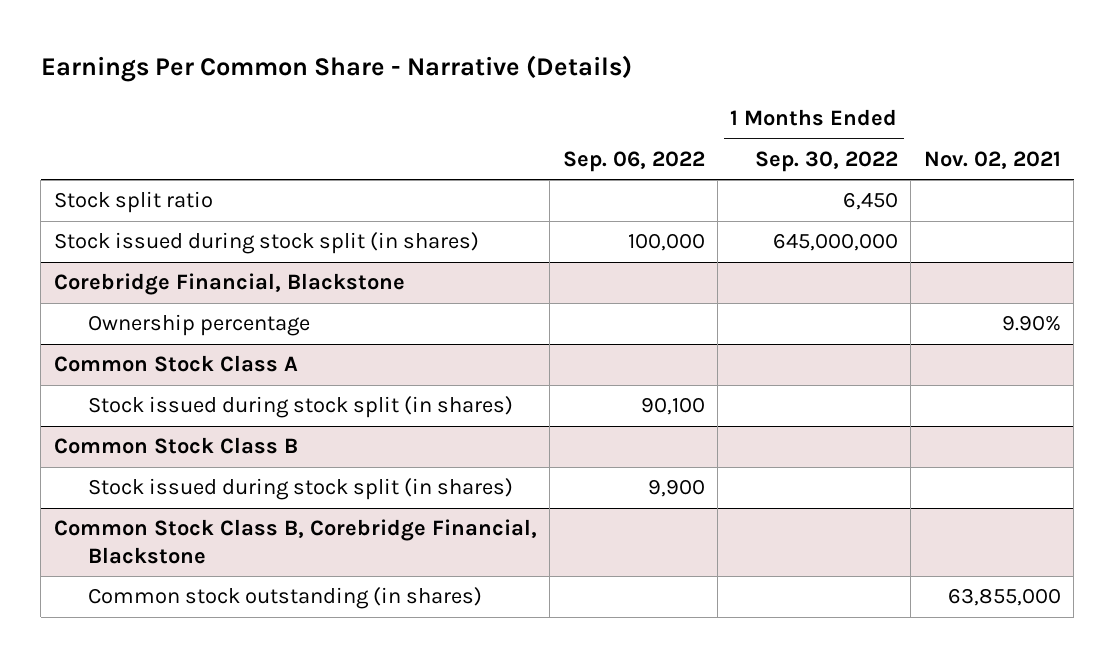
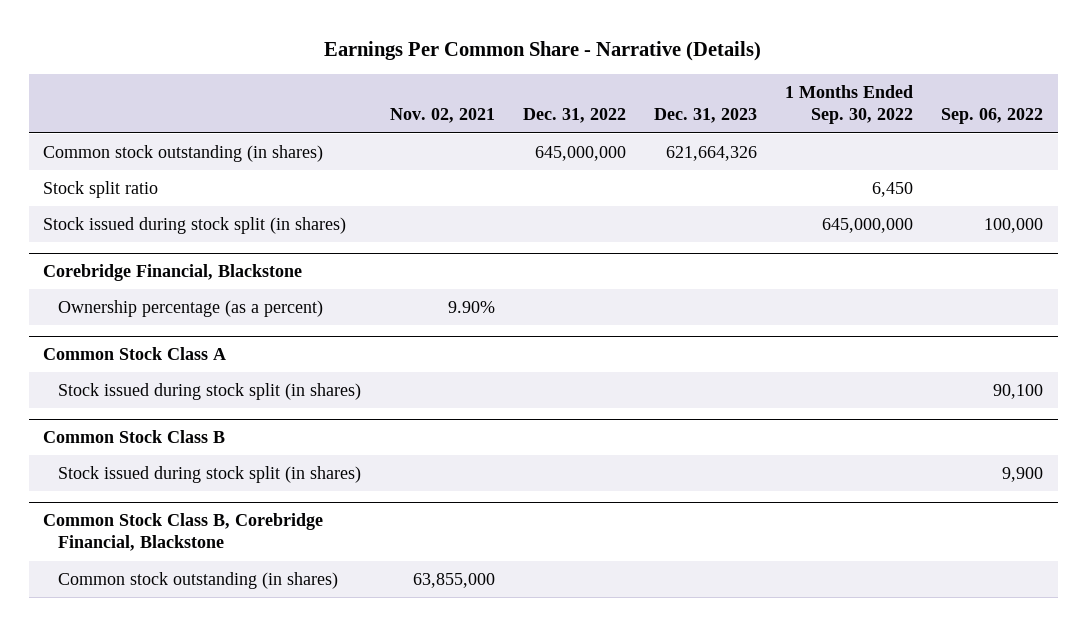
- | Sep. 06, 2022 | 1 Months Ended Sep. 30, 2022 | Nov. 02, 2021
+ | Nov. 02, 2021 | Dec. 31, 2022 | Dec. 31, 2023 | 1 Months Ended Sep. 30, 2022 | Sep. 06, 2022
+ Common stock outstanding (in shares) | | 645,000,000 | 621,664,326 | |
@ Corebridge Financial, Blackstone
- Ownership percentage | | | 9.90%
+ Ownership percentage (as a percent) | 9.90% | | | |

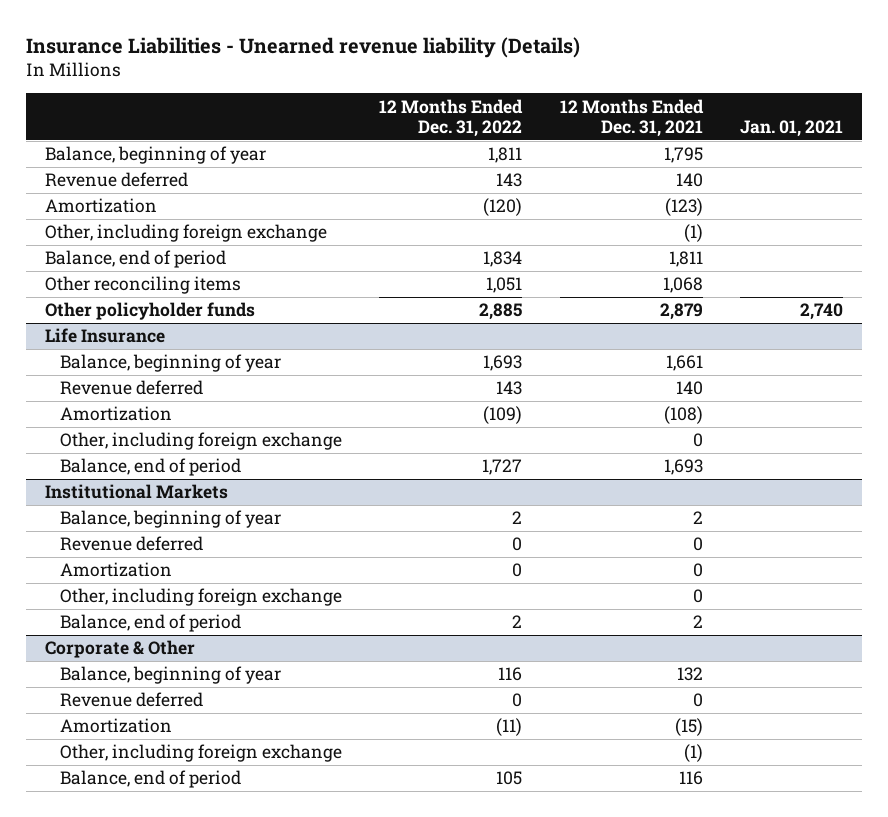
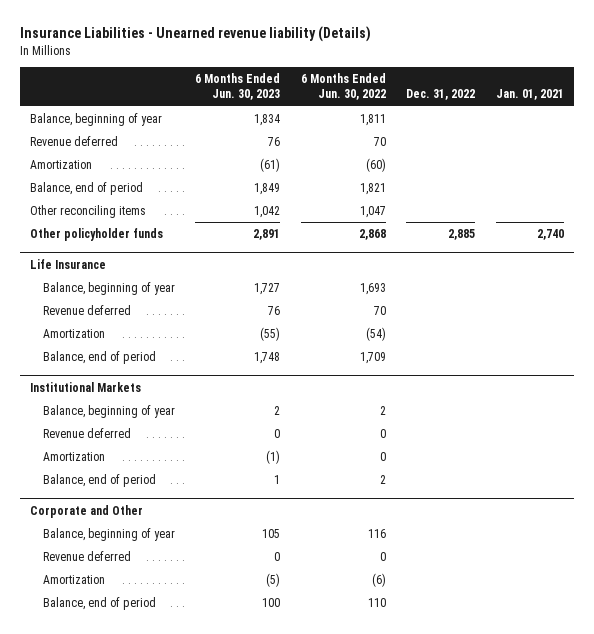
- | 12 Months Ended Dec. 31, 2022 | 12 Months Ended Dec. 31, 2021 | Jan. 01, 2021
+ | 6 Months Ended Jun. 30, 2023 | 6 Months Ended Jun. 30, 2022 | Dec. 31, 2022 | Jan. 01, 2021
- Other, including foreign exchange | | (1) |
@ Life Insurance
- Other, including foreign exchange | | 0 |
@ Institutional Markets
- Other, including foreign exchange | | 0 |
- Corporate & Other
+ Corporate and Other
- Other, including foreign exchange | | (1) |

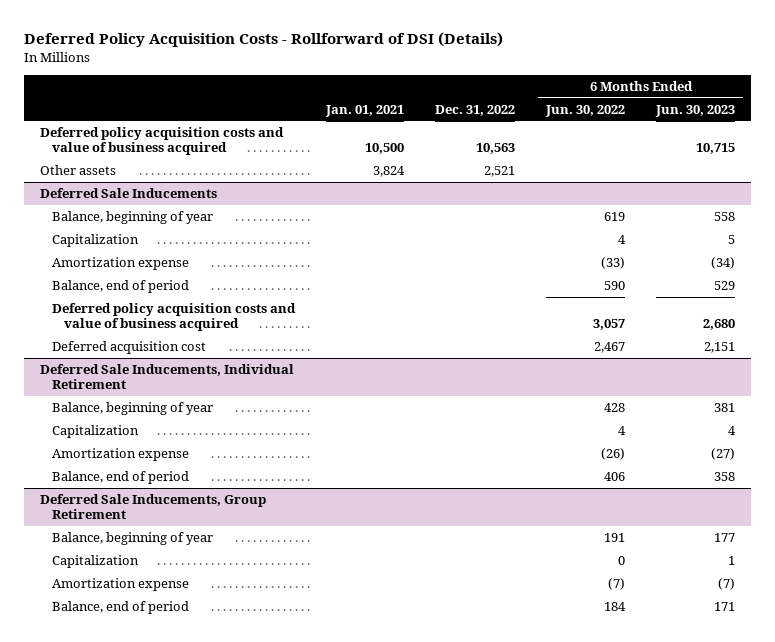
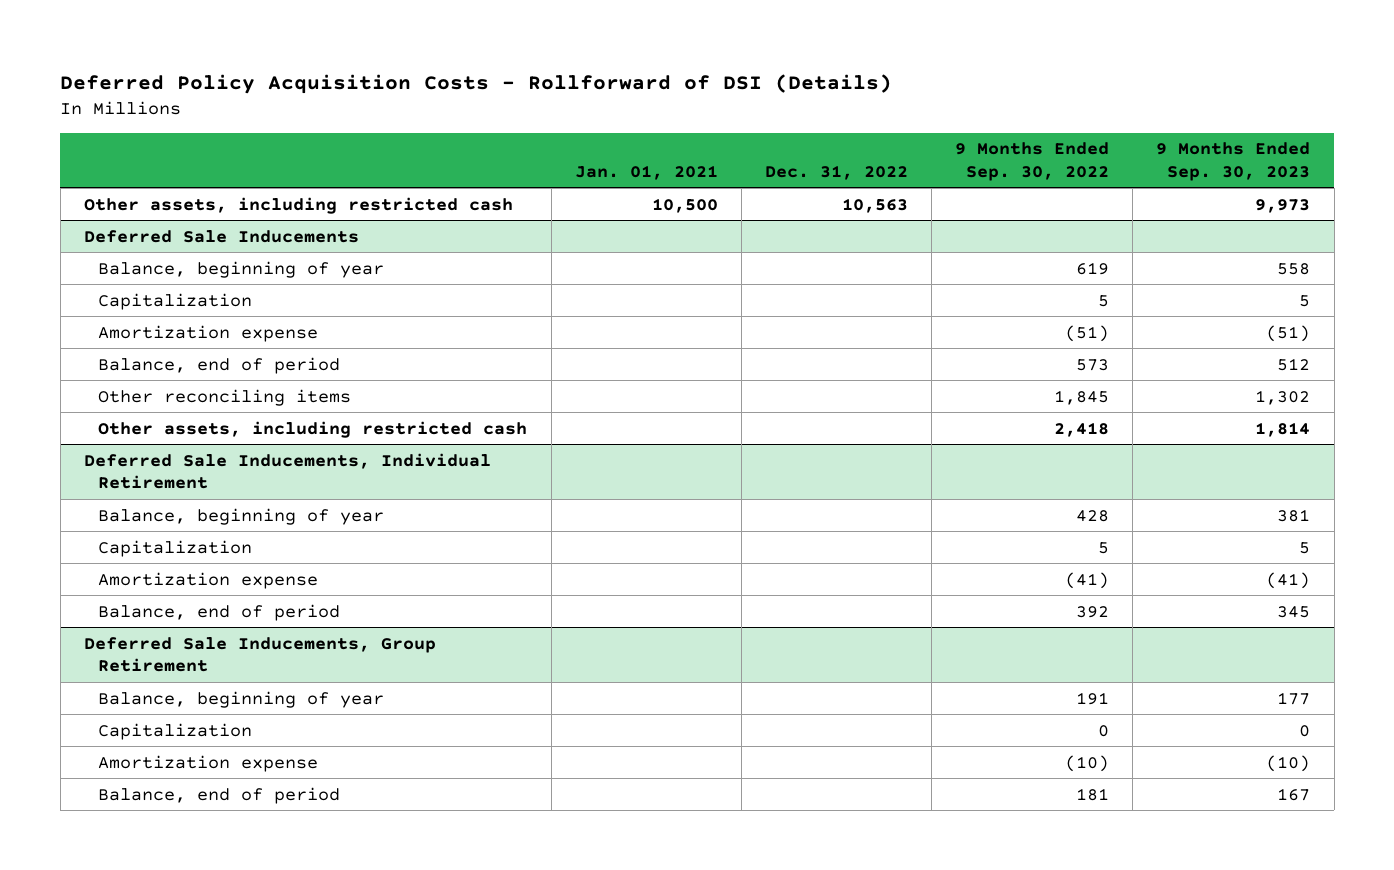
- | Jan. 01, 2021 | Dec. 31, 2022 | 6 Months Ended Jun. 30, 2022 | 6 Months Ended Jun. 30, 2023
+ | Jan. 01, 2021 | Dec. 31, 2022 | 9 Months Ended Sep. 30, 2022 | 9 Months Ended Sep. 30, 2023
- Deferred policy acquisition costs and value of business acquired | 10,500 | 10,563 | | 10,715
- Other assets | 3,824 | 2,521 | |
+ Other assets, including restricted cash | 10,500 | 10,563 | | 9,973
@ Deferred Sale Inducements
- Deferred policy acquisition costs and value of business acquired | | | 3,057 | 2,680
- Deferred acquisition cost | | | 2,467 | 2,151
+ Other reconciling items | | | 1,845 | 1,302
+ Other assets, including restricted cash | | | 2,418 | 1,814

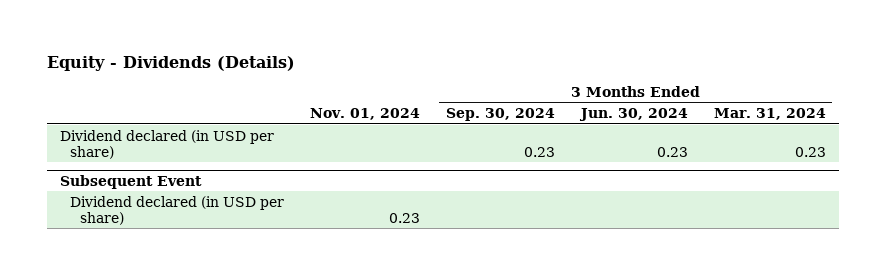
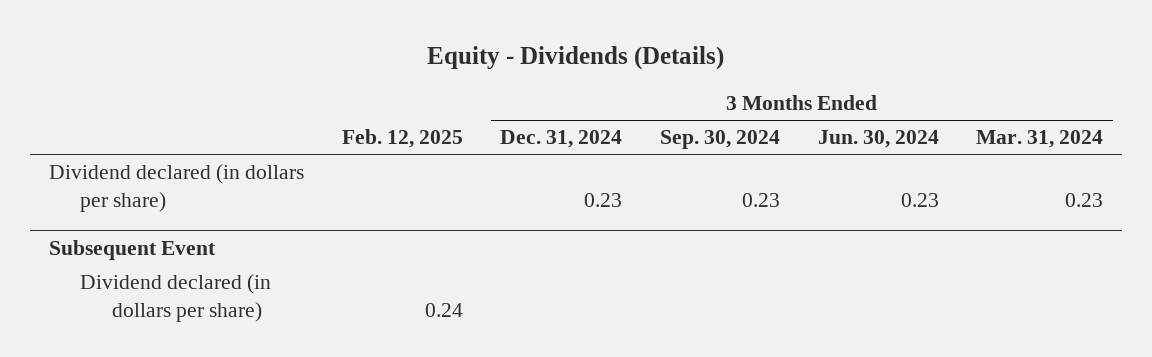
- | Nov. 01, 2024 | 3 Months Ended Sep. 30, 2024 | 3 Months Ended Jun. 30, 2024 | 3 Months Ended Mar. 31, 2024
+ | Feb. 12, 2025 | 3 Months Ended Dec. 31, 2024 | 3 Months Ended Sep. 30, 2024 | 3 Months Ended Jun. 30, 2024 | 3 Months Ended Mar. 31, 2024
- Dividend declared (in USD per share) | | 0.23 | 0.23 | 0.23
+ Dividend declared (in dollars per share) | | 0.23 | 0.23 | 0.23 | 0.23
@ Subsequent Event
- Dividend declared (in USD per share) | 0.23 | | |
+ Dividend declared (in dollars per share) | 0.24 | | | |

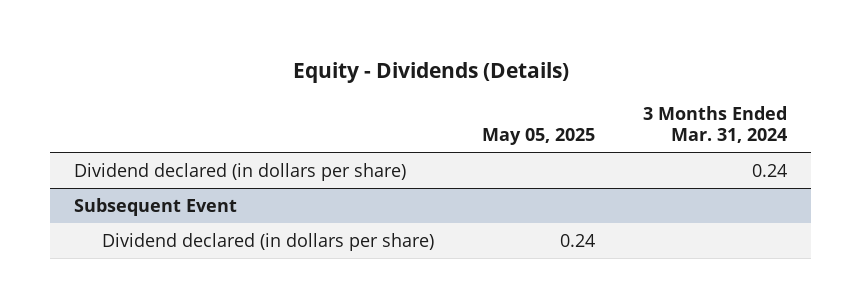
- | Feb. 12, 2025 | 3 Months Ended Dec. 31, 2024 | 3 Months Ended Sep. 30, 2024 | 3 Months Ended Jun. 30, 2024 | 3 Months Ended Mar. 31, 2024
+ | May 05, 2025 | 3 Months Ended Mar. 31, 2024
- Dividend declared (in dollars per share) | | 0.23 | 0.23 | 0.23 | 0.23
+ Dividend declared (in dollars per share) | | 0.24

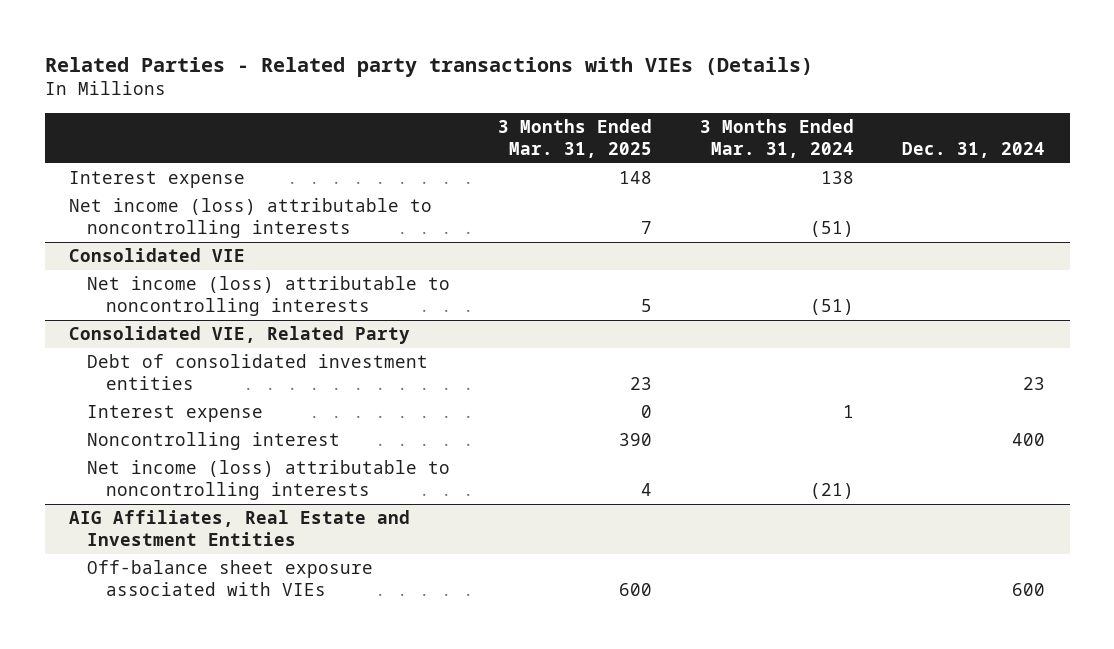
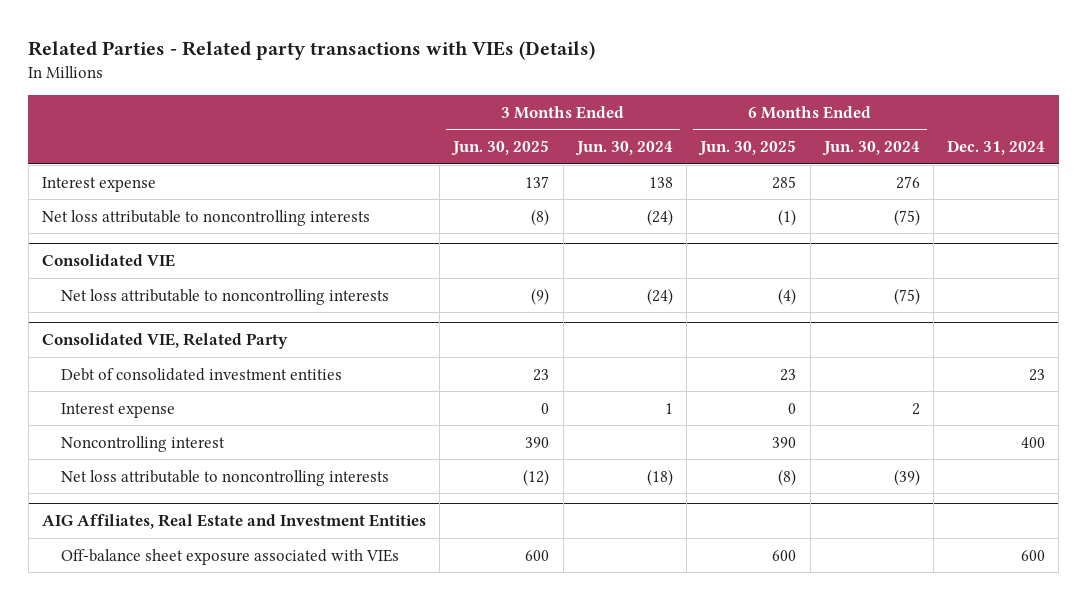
- | 3 Months Ended Mar. 31, 2025 | 3 Months Ended Mar. 31, 2024 | Dec. 31, 2024
+ | 3 Months Ended Jun. 30, 2025 | 3 Months Ended Jun. 30, 2024 | 6 Months Ended Jun. 30, 2025 | 6 Months Ended Jun. 30, 2024 | Dec. 31, 2024
- Net income (loss) attributable to noncontrolling interests | 7 | (51) |
+ Net loss attributable to noncontrolling interests | (8) | (24) | (1) | (75) |
@ Consolidated VIE
- Net income (loss) attributable to noncontrolling interests | 5 | (51) |
+ Net loss attributable to noncontrolling interests | (9) | (24) | (4) | (75) |
@ Consolidated VIE, Related Party
- Net income (loss) attributable to noncontrolling interests | 4 | (21) |
+ Net loss attributable to noncontrolling interests | (12) | (18) | (8) | (39) |

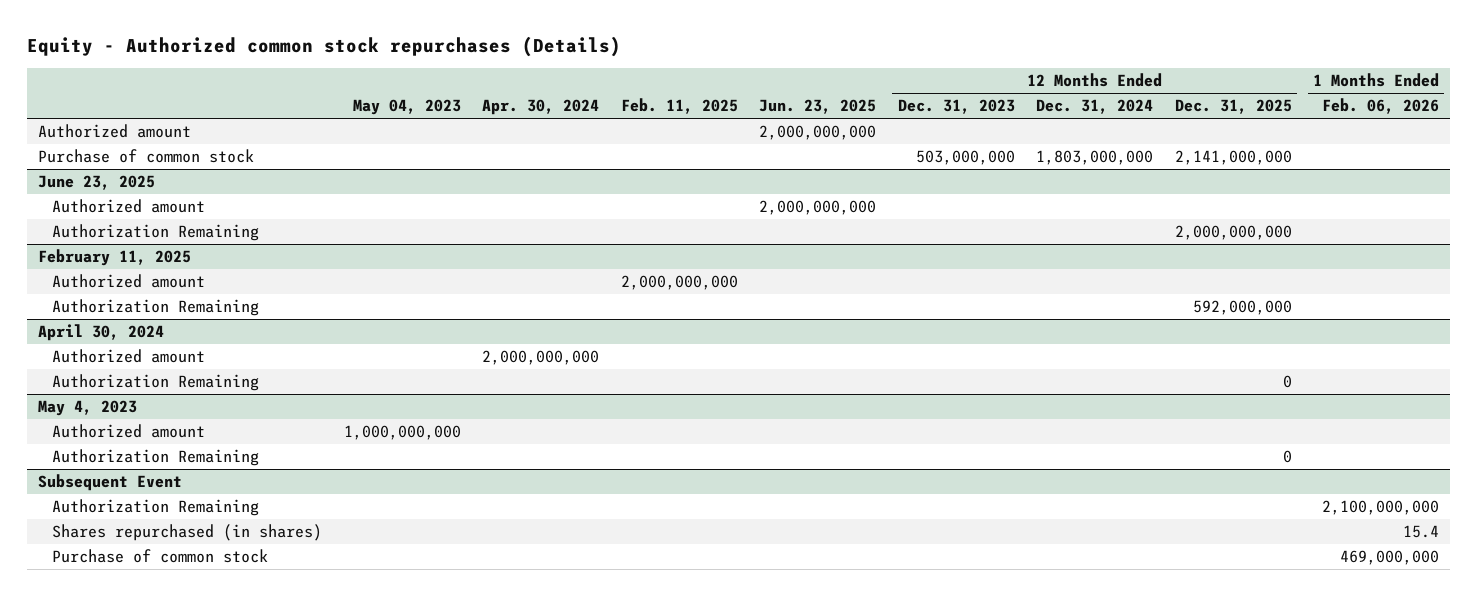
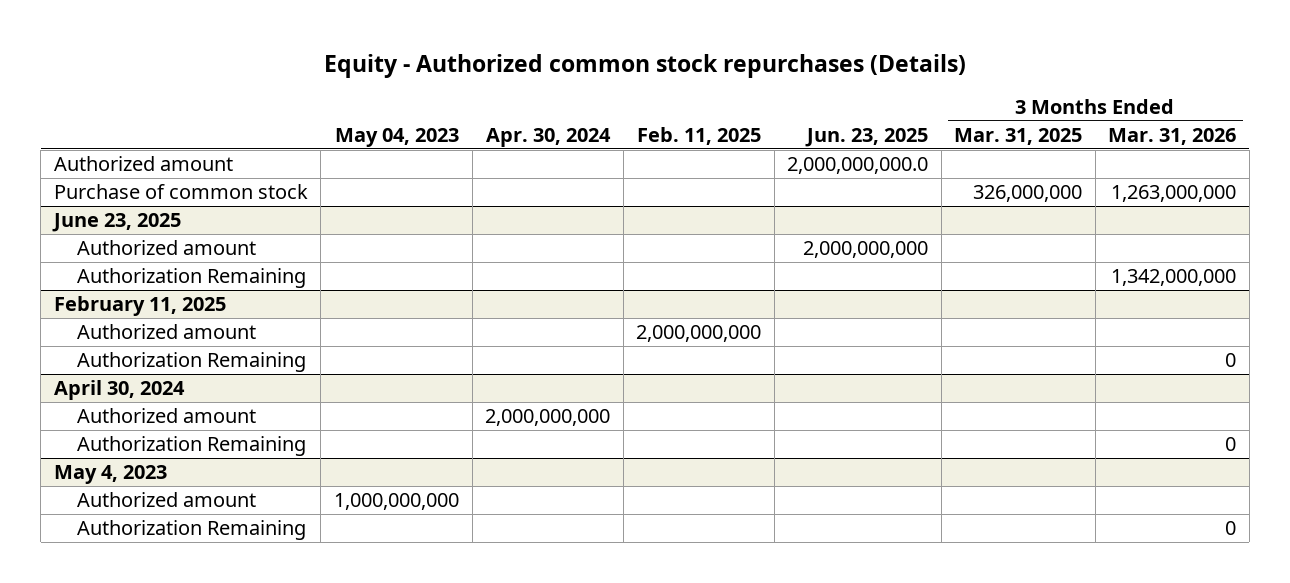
- | May 04, 2023 | Apr. 30, 2024 | Feb. 11, 2025 | Jun. 23, 2025 | 12 Months Ended Dec. 31, 2023 | 12 Months Ended Dec. 31, 2024 | 12 Months Ended Dec. 31, 2025 | 1 Months Ended Feb. 06, 2026
+ | May 04, 2023 | Apr. 30, 2024 | Feb. 11, 2025 | Jun. 23, 2025 | 3 Months Ended Mar. 31, 2025 | 3 Months Ended Mar. 31, 2026
- Authorized amount | | | | 2,000,000,000 | | | |
+ Authorized amount | | | | 2,000,000,000.0 | |
- Subsequent Event
- Authorization Remaining | | | | | | | | 2,100,000,000
- Shares repurchased (in shares) | | | | | | | | 15.4
- Purchase of common stock | | | | | | | | 469,000,000

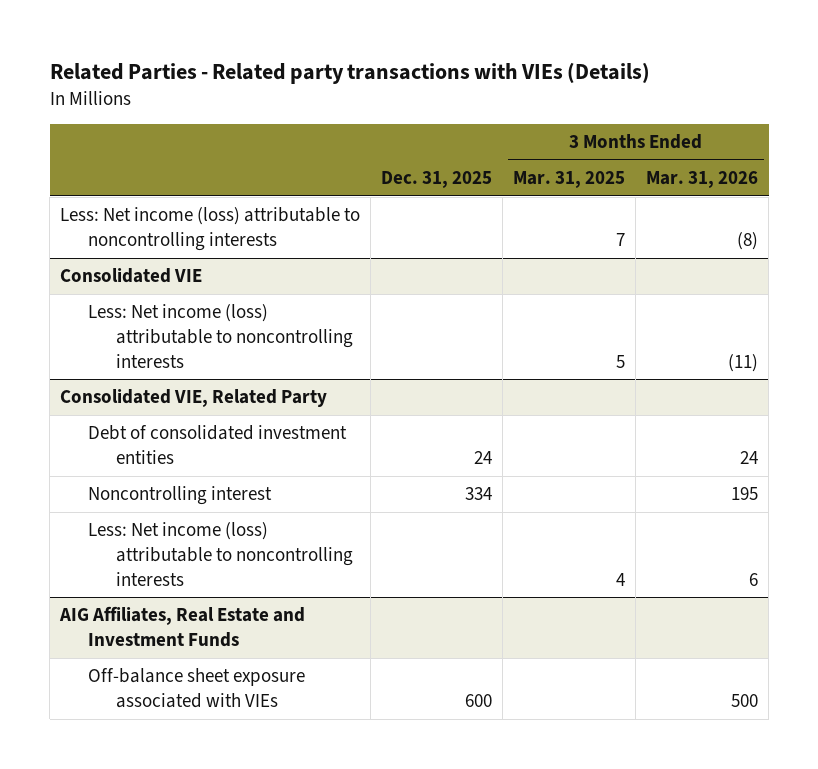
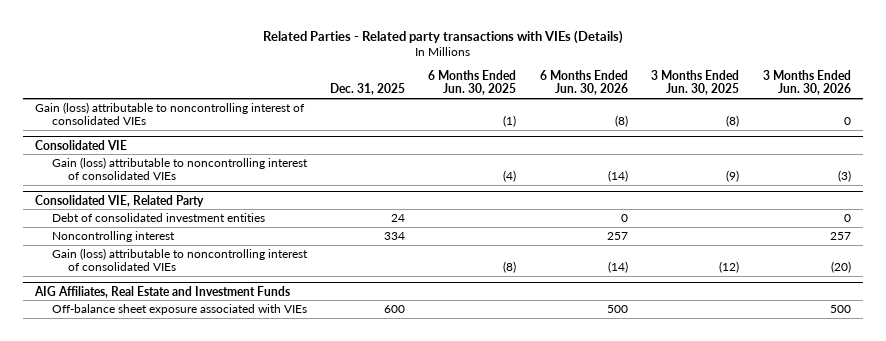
- | Dec. 31, 2025 | 3 Months Ended Mar. 31, 2025 | 3 Months Ended Mar. 31, 2026
+ | Dec. 31, 2025 | 6 Months Ended Jun. 30, 2025 | 6 Months Ended Jun. 30, 2026 | 3 Months Ended Jun. 30, 2025 | 3 Months Ended Jun. 30, 2026
- Less: Net income (loss) attributable to noncontrolling interests | | 7 | (8)
+ Gain (loss) attributable to noncontrolling interest of consolidated VIEs | | (1) | (8) | (8) | 0
@ Consolidated VIE
- Less: Net income (loss) attributable to noncontrolling interests | | 5 | (11)
+ Gain (loss) attributable to noncontrolling interest of consolidated VIEs | | (4) | (14) | (9) | (3)
@ Consolidated VIE, Related Party
- Less: Net income (loss) attributable to noncontrolling interests | | 4 | 6
+ Gain (loss) attributable to noncontrolling interest of consolidated VIEs | | (8) | (14) | (12) | (20)

